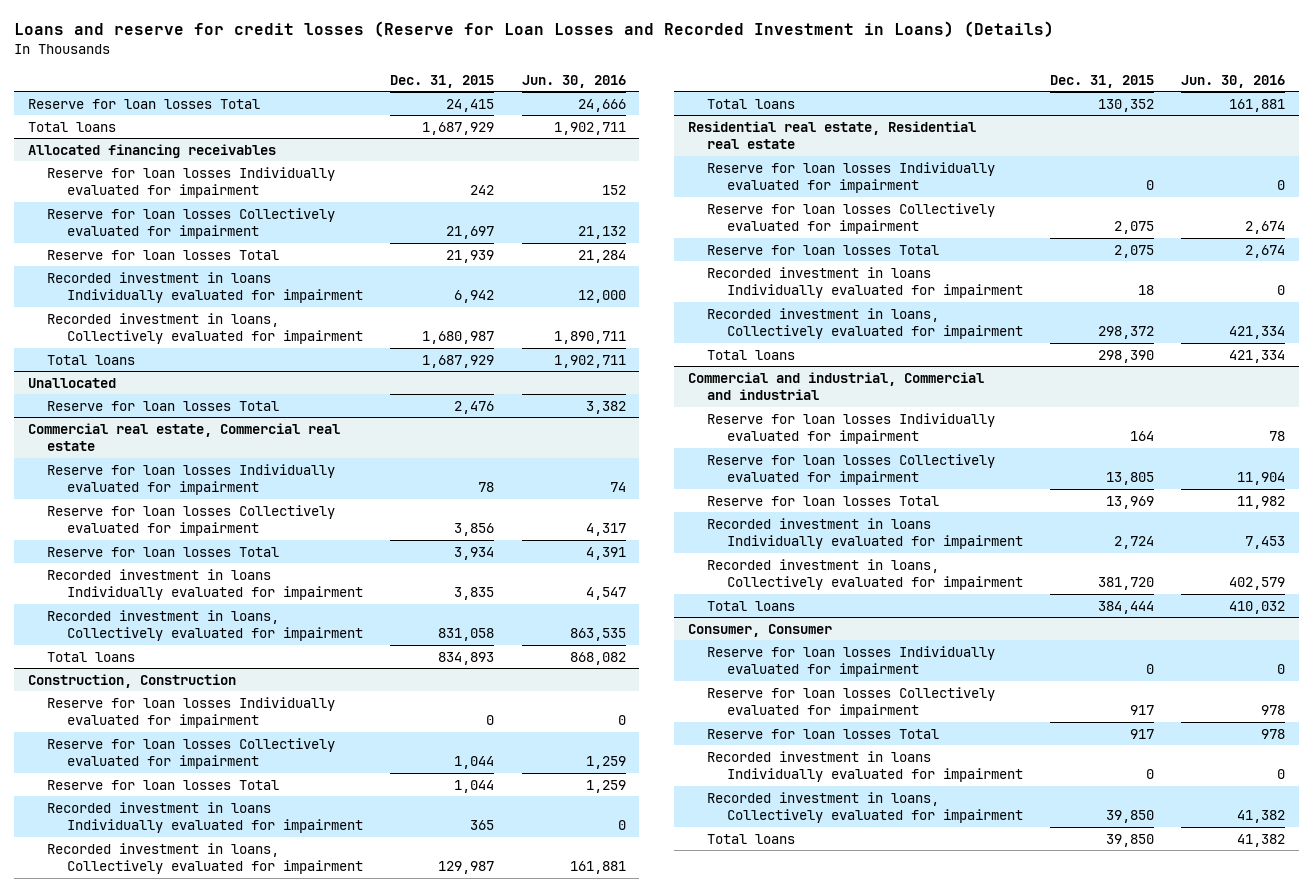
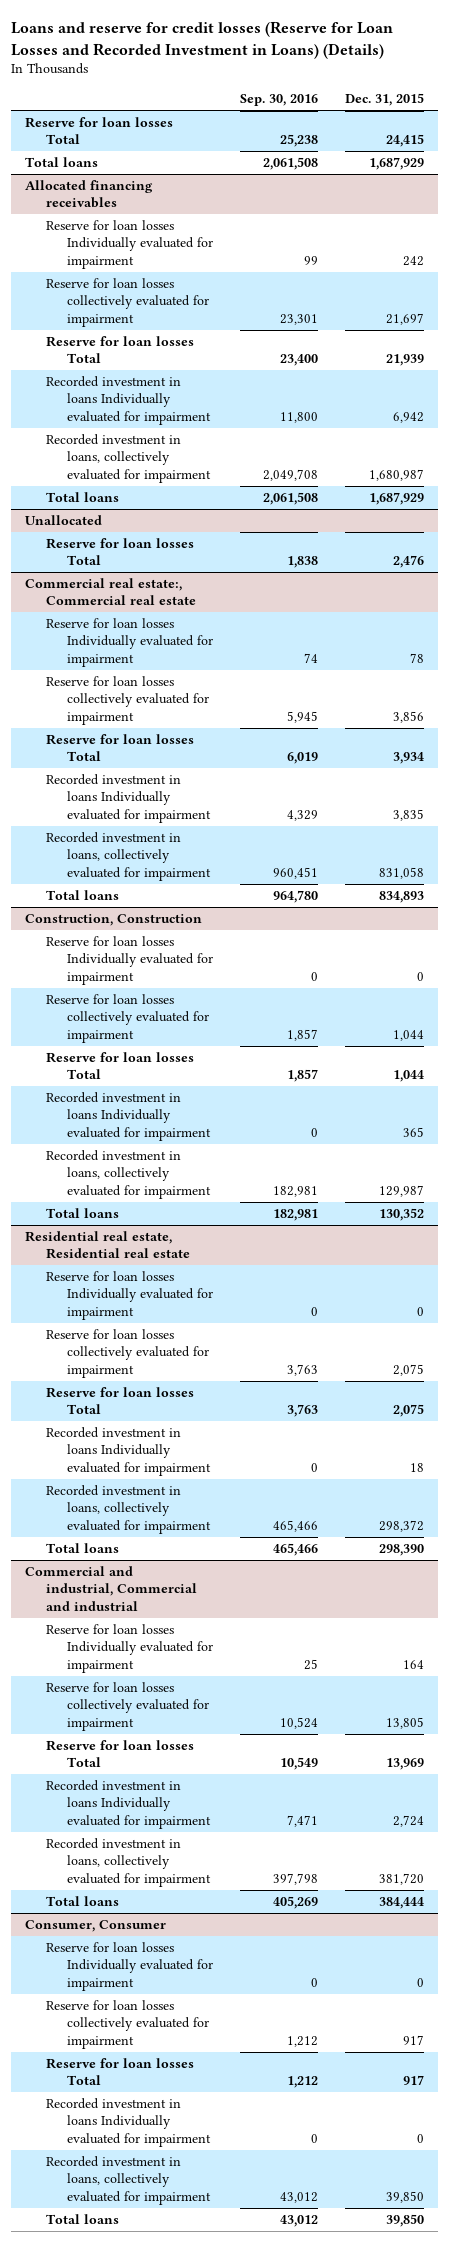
- | Dec. 31, 2015 | Jun. 30, 2016
+ | Sep. 30, 2016 | Dec. 31, 2015
@ Allocated financing receivables
- Reserve for loan losses Collectively evaluated for impairment | 21,697 | 21,132
+ Reserve for loan losses collectively evaluated for impairment | 23,301 | 21,697
- Recorded investment in loans, Collectively evaluated for impairment | 1,680,987 | 1,890,711
+ Recorded investment in loans, collectively evaluated for impairment | 2,049,708 | 1,680,987
- Commercial real estate, Commercial real estate
+ Commercial real estate:, Commercial real estate
- Reserve for loan losses Collectively evaluated for impairment | 3,856 | 4,317
+ Reserve for loan losses collectively evaluated for impairment | 5,945 | 3,856
- Recorded investment in loans, Collectively evaluated for impairment | 831,058 | 863,535
+ Recorded investment in loans, collectively evaluated for impairment | 960,451 | 831,058
@ Construction, Construction
- Reserve for loan losses Collectively evaluated for impairment | 1,044 | 1,259
+ Reserve for loan losses collectively evaluated for impairment | 1,857 | 1,044
- Recorded investment in loans, Collectively evaluated for impairment | 129,987 | 161,881
+ Recorded investment in loans, collectively evaluated for impairment | 182,981 | 129,987
@ Residential real estate, Residential real estate
- Reserve for loan losses Collectively evaluated for impairment | 2,075 | 2,674
+ Reserve for loan losses collectively evaluated for impairment | 3,763 | 2,075
- Recorded investment in loans, Collectively evaluated for impairment | 298,372 | 421,334
+ Recorded investment in loans, collectively evaluated for impairment | 465,466 | 298,372
@ Commercial and industrial, Commercial and industrial
- Reserve for loan losses Collectively evaluated for impairment | 13,805 | 11,904
+ Reserve for loan losses collectively evaluated for impairment | 10,524 | 13,805
- Recorded investment in loans, Collectively evaluated for impairment | 381,720 | 402,579
+ Recorded investment in loans, collectively evaluated for impairment | 397,798 | 381,720
@ Consumer, Consumer
- Reserve for loan losses Collectively evaluated for impairment | 917 | 978
+ Reserve for loan losses collectively evaluated for impairment | 1,212 | 917
- Recorded investment in loans, Collectively evaluated for impairment | 39,850 | 41,382
+ Recorded investment in loans, collectively evaluated for impairment | 43,012 | 39,850

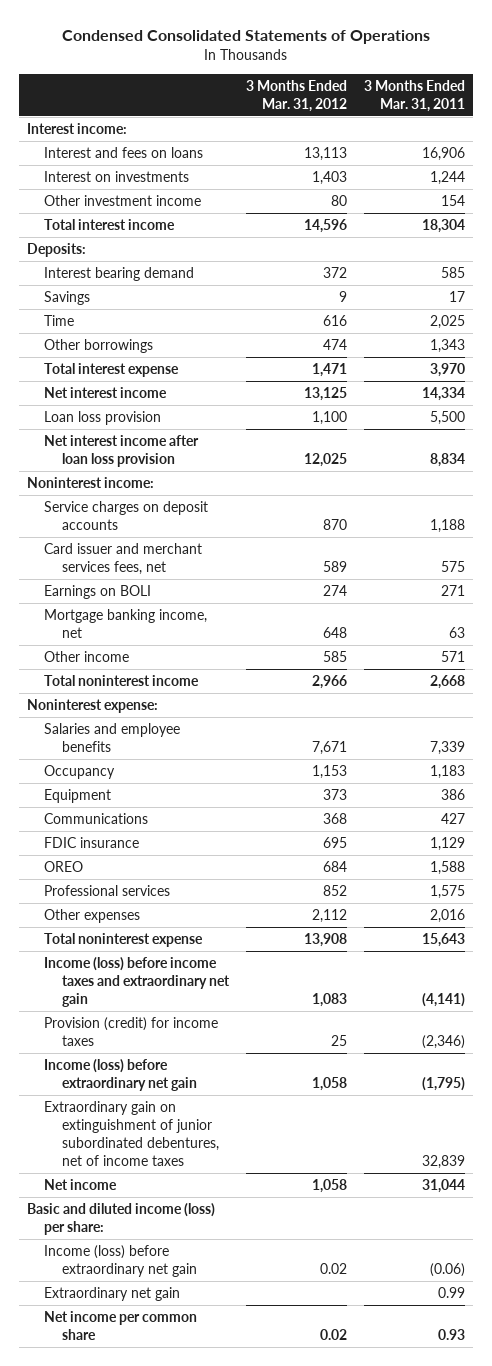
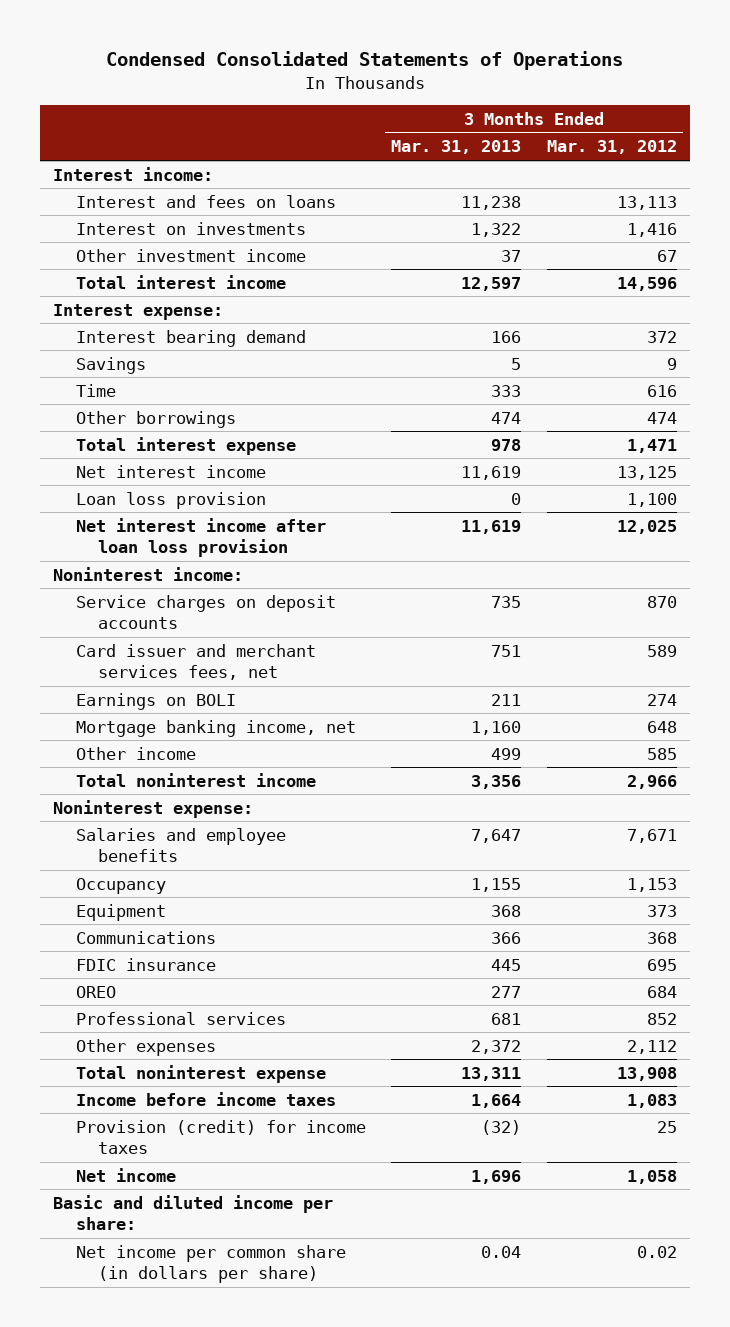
- | 3 Months Ended Mar. 31, 2012 | 3 Months Ended Mar. 31, 2011
+ | 3 Months Ended Mar. 31, 2013 | 3 Months Ended Mar. 31, 2012
- Interest on investments | 1,403 | 1,244
- Other investment income | 80 | 154
+ Interest on investments | 1,322 | 1,416
+ Other investment income | 37 | 67
- Deposits:
+ Interest expense:
- Income (loss) before income taxes and extraordinary net gain | 1,083 | (4,141)
+ Income before income taxes | 1,664 | 1,083
- Income (loss) before extraordinary net gain | 1,058 | (1,795)
- Extraordinary gain on extinguishment of junior subordinated debentures, net of income taxes | | 32,839
- Basic and diluted income (loss) per share:
- Income (loss) before extraordinary net gain | 0.02 | (0.06)
- Extraordinary net gain | | 0.99
- Net income per common share | 0.02 | 0.93
+ Basic and diluted income per share:
+ Net income per common share (in dollars per share) | 0.04 | 0.02

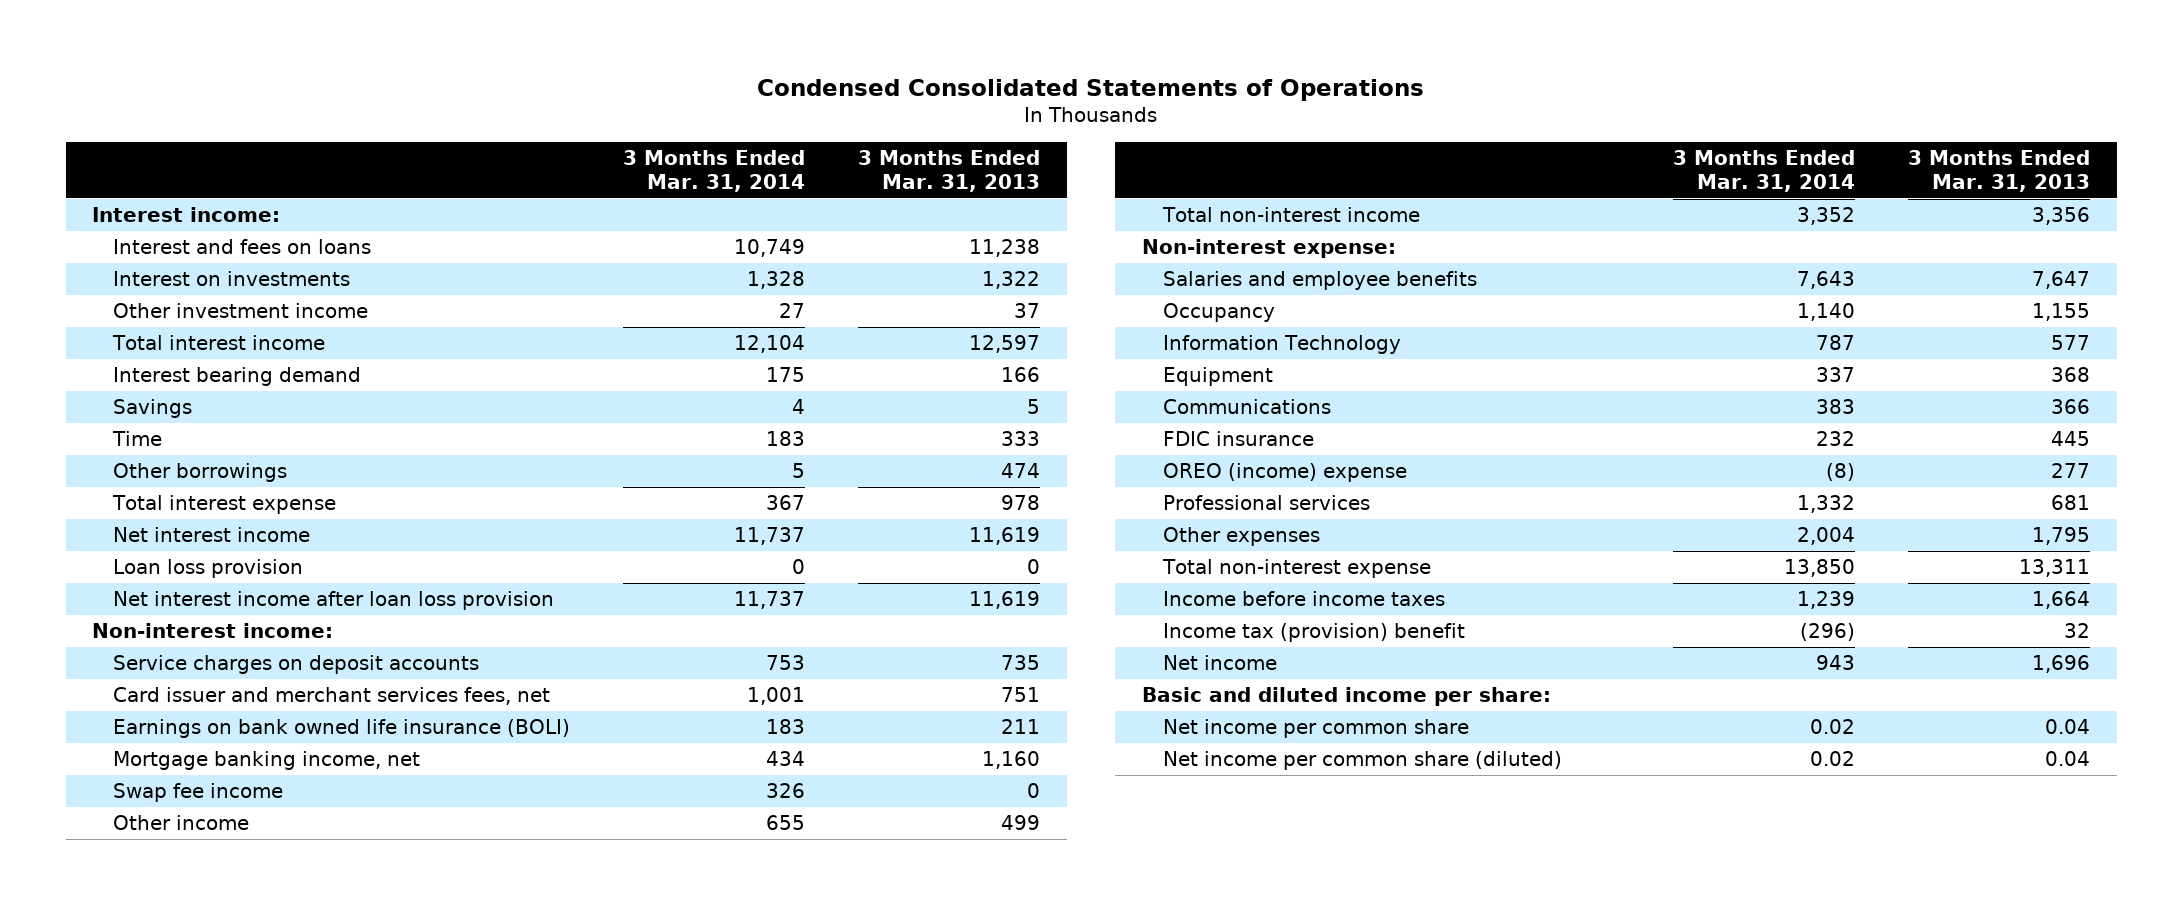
- | 3 Months Ended Mar. 31, 2013 | 3 Months Ended Mar. 31, 2012
+ | 3 Months Ended Mar. 31, 2014 | 3 Months Ended Mar. 31, 2013
- Interest expense:
- Noninterest income:
+ Non-interest income:
- Earnings on BOLI | 211 | 274
+ Earnings on bank owned life insurance (BOLI) | 183 | 211
+ Swap fee income | 326 | 0
- Total noninterest income | 3,356 | 2,966
- Noninterest expense:
+ Total non-interest income | 3,352 | 3,356
+ Non-interest expense:
+ Information Technology | 787 | 577
- OREO | 277 | 684
+ OREO (income) expense | (8) | 277
- Other expenses | 2,372 | 2,112
- Total noninterest expense | 13,311 | 13,908
+ Other expenses | 2,004 | 1,795
+ Total non-interest expense | 13,850 | 13,311
- Provision (credit) for income taxes | (32) | 25
+ Income tax (provision) benefit | (296) | 32
- Net income per common share (in dollars per share) | 0.04 | 0.02
+ Net income per common share | 0.02 | 0.04
+ Net income per common share (diluted) | 0.02 | 0.04

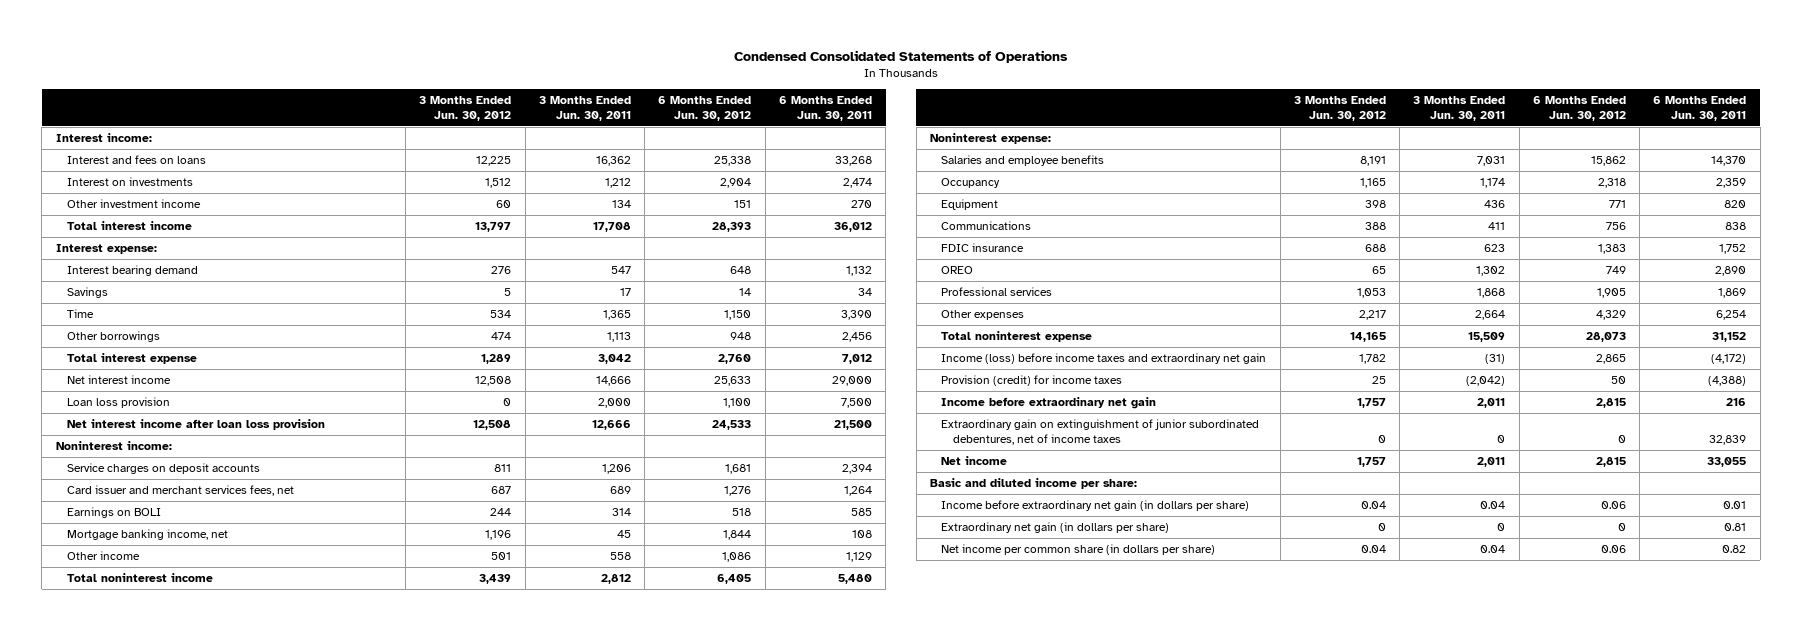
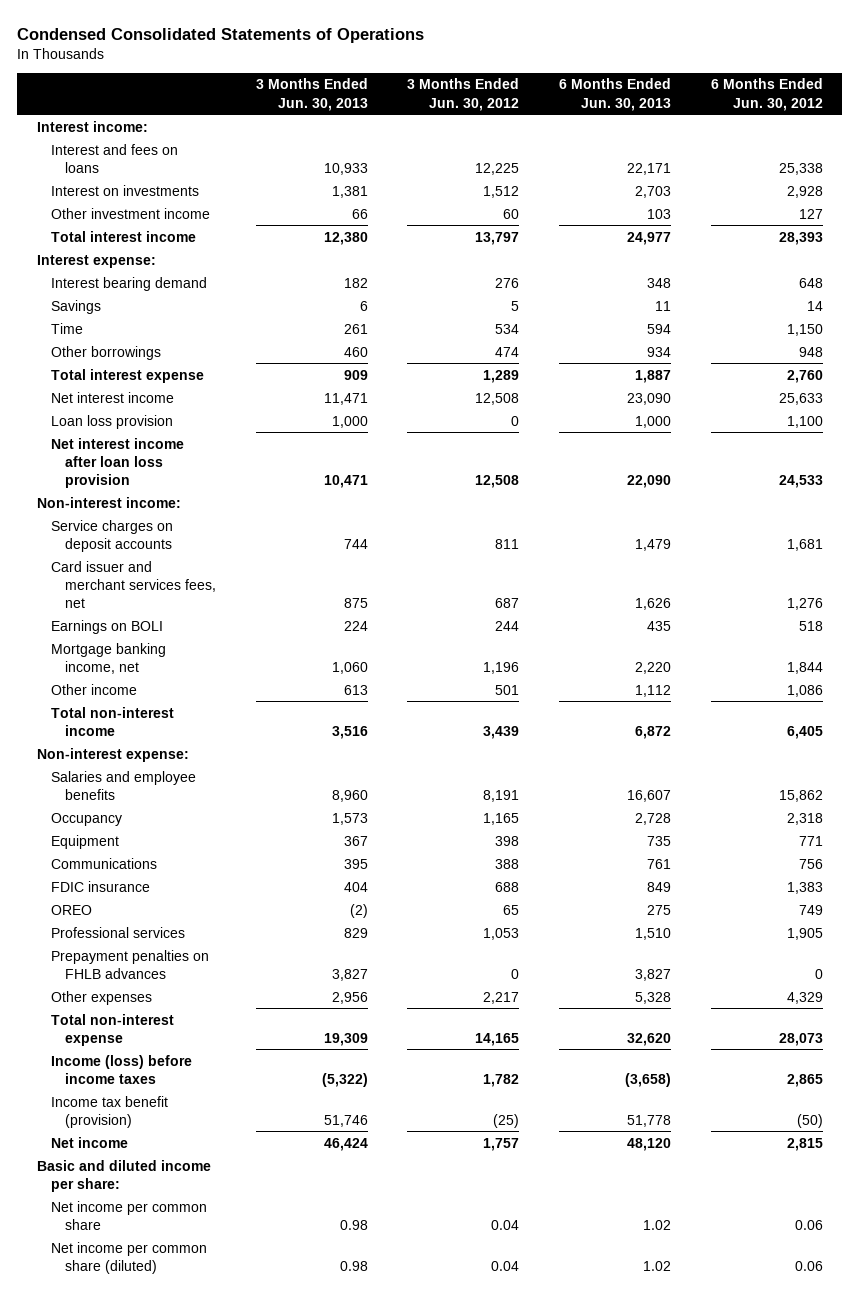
- | 3 Months Ended Jun. 30, 2012 | 3 Months Ended Jun. 30, 2011 | 6 Months Ended Jun. 30, 2012 | 6 Months Ended Jun. 30, 2011
+ | 3 Months Ended Jun. 30, 2013 | 3 Months Ended Jun. 30, 2012 | 6 Months Ended Jun. 30, 2013 | 6 Months Ended Jun. 30, 2012
- Interest on investments | 1,512 | 1,212 | 2,904 | 2,474
- Other investment income | 60 | 134 | 151 | 270
+ Interest on investments | 1,381 | 1,512 | 2,703 | 2,928
+ Other investment income | 66 | 60 | 103 | 127
- Noninterest income:
+ Non-interest income:
- Total noninterest income | 3,439 | 2,812 | 6,405 | 5,480
- Noninterest expense:
+ Total non-interest income | 3,516 | 3,439 | 6,872 | 6,405
+ Non-interest expense:
+ Prepayment penalties on FHLB advances | 3,827 | 0 | 3,827 | 0
- Total noninterest expense | 14,165 | 15,509 | 28,073 | 31,152
- Income (loss) before income taxes and extraordinary net gain | 1,782 | (31) | 2,865 | (4,172)
- Provision (credit) for income taxes | 25 | (2,042) | 50 | (4,388)
- Income before extraordinary net gain | 1,757 | 2,011 | 2,815 | 216
- Extraordinary gain on extinguishment of junior subordinated debentures, net of income taxes | 0 | 0 | 0 | 32,839
+ Total non-interest expense | 19,309 | 14,165 | 32,620 | 28,073
+ Income (loss) before income taxes | (5,322) | 1,782 | (3,658) | 2,865
+ Income tax benefit (provision) | 51,746 | (25) | 51,778 | (50)
- Income before extraordinary net gain (in dollars per share) | 0.04 | 0.04 | 0.06 | 0.01
- Extraordinary net gain (in dollars per share) | 0 | 0 | 0 | 0.81
- Net income per common share (in dollars per share) | 0.04 | 0.04 | 0.06 | 0.82
+ Net income per common share | 0.98 | 0.04 | 1.02 | 0.06
+ Net income per common share (diluted) | 0.98 | 0.04 | 1.02 | 0.06

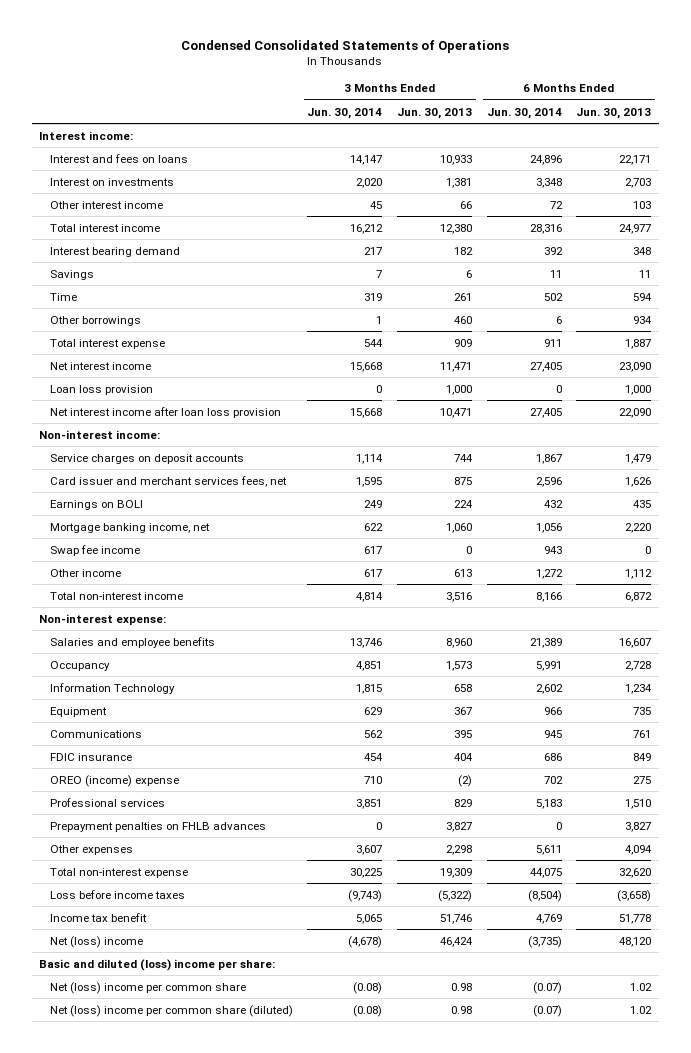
- | 3 Months Ended Jun. 30, 2013 | 3 Months Ended Jun. 30, 2012 | 6 Months Ended Jun. 30, 2013 | 6 Months Ended Jun. 30, 2012
+ | 3 Months Ended Jun. 30, 2014 | 3 Months Ended Jun. 30, 2013 | 6 Months Ended Jun. 30, 2014 | 6 Months Ended Jun. 30, 2013
- Other investment income | 66 | 60 | 103 | 127
+ Other interest income | 45 | 66 | 72 | 103
- Interest expense:
+ Swap fee income | 617 | 0 | 943 | 0
+ Information Technology | 1,815 | 658 | 2,602 | 1,234
- OREO | (2) | 65 | 275 | 749
+ OREO (income) expense | 710 | (2) | 702 | 275
- Other expenses | 2,956 | 2,217 | 5,328 | 4,329
+ Other expenses | 3,607 | 2,298 | 5,611 | 4,094
- Income (loss) before income taxes | (5,322) | 1,782 | (3,658) | 2,865
- Income tax benefit (provision) | 51,746 | (25) | 51,778 | (50)
- Net income | 46,424 | 1,757 | 48,120 | 2,815
- Basic and diluted income per share:
- Net income per common share | 0.98 | 0.04 | 1.02 | 0.06
- Net income per common share (diluted) | 0.98 | 0.04 | 1.02 | 0.06
+ Loss before income taxes | (9,743) | (5,322) | (8,504) | (3,658)
+ Income tax benefit | 5,065 | 51,746 | 4,769 | 51,778
+ Net (loss) income | (4,678) | 46,424 | (3,735) | 48,120
+ Basic and diluted (loss) income per share:
+ Net (loss) income per common share | (0.08) | 0.98 | (0.07) | 1.02
+ Net (loss) income per common share (diluted) | (0.08) | 0.98 | (0.07) | 1.02

